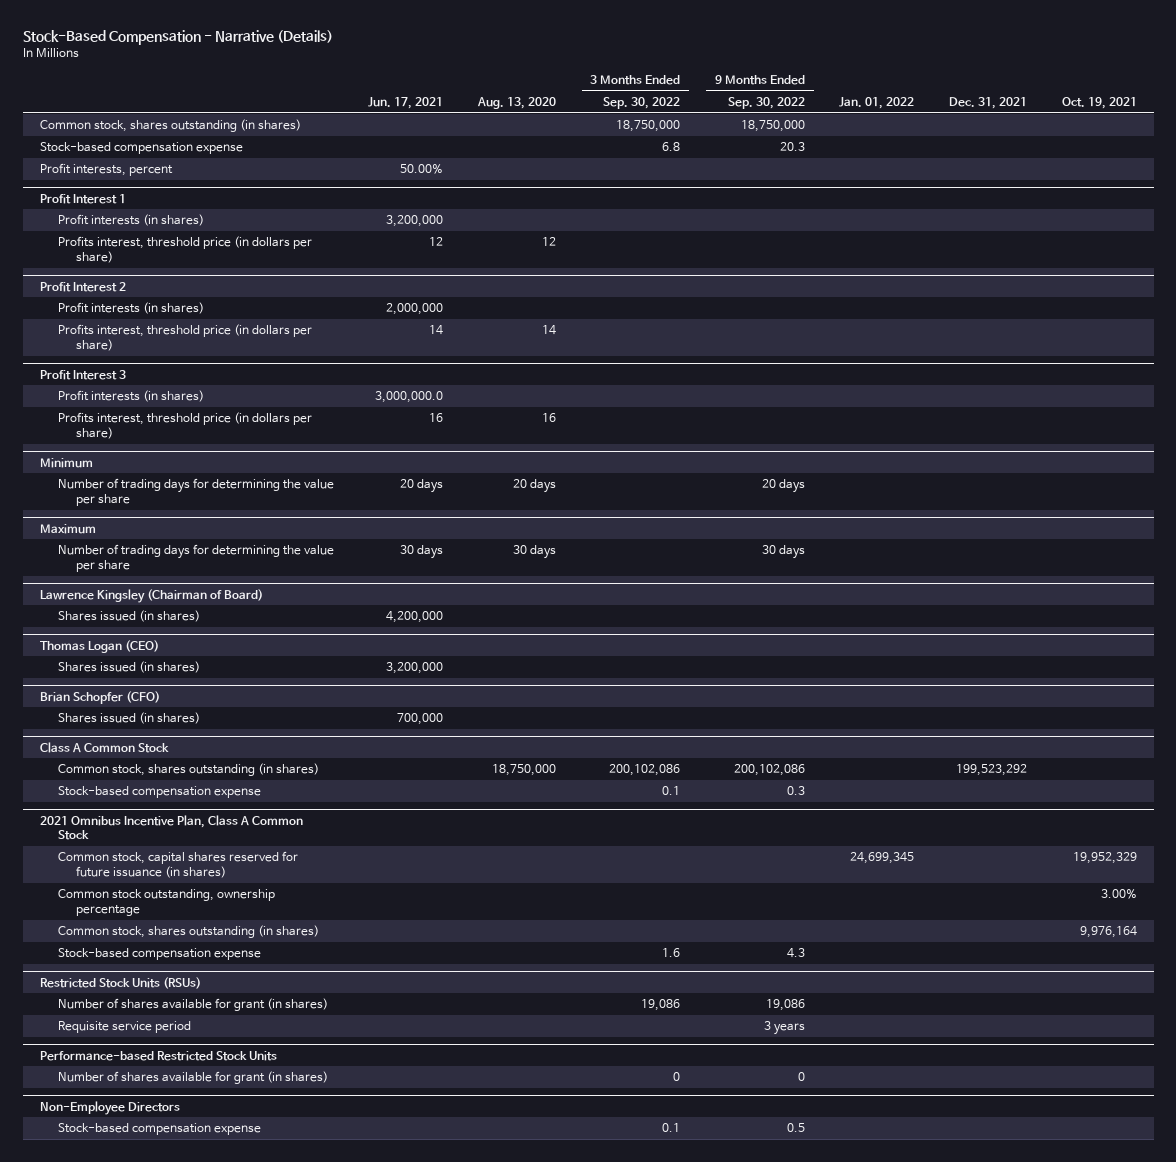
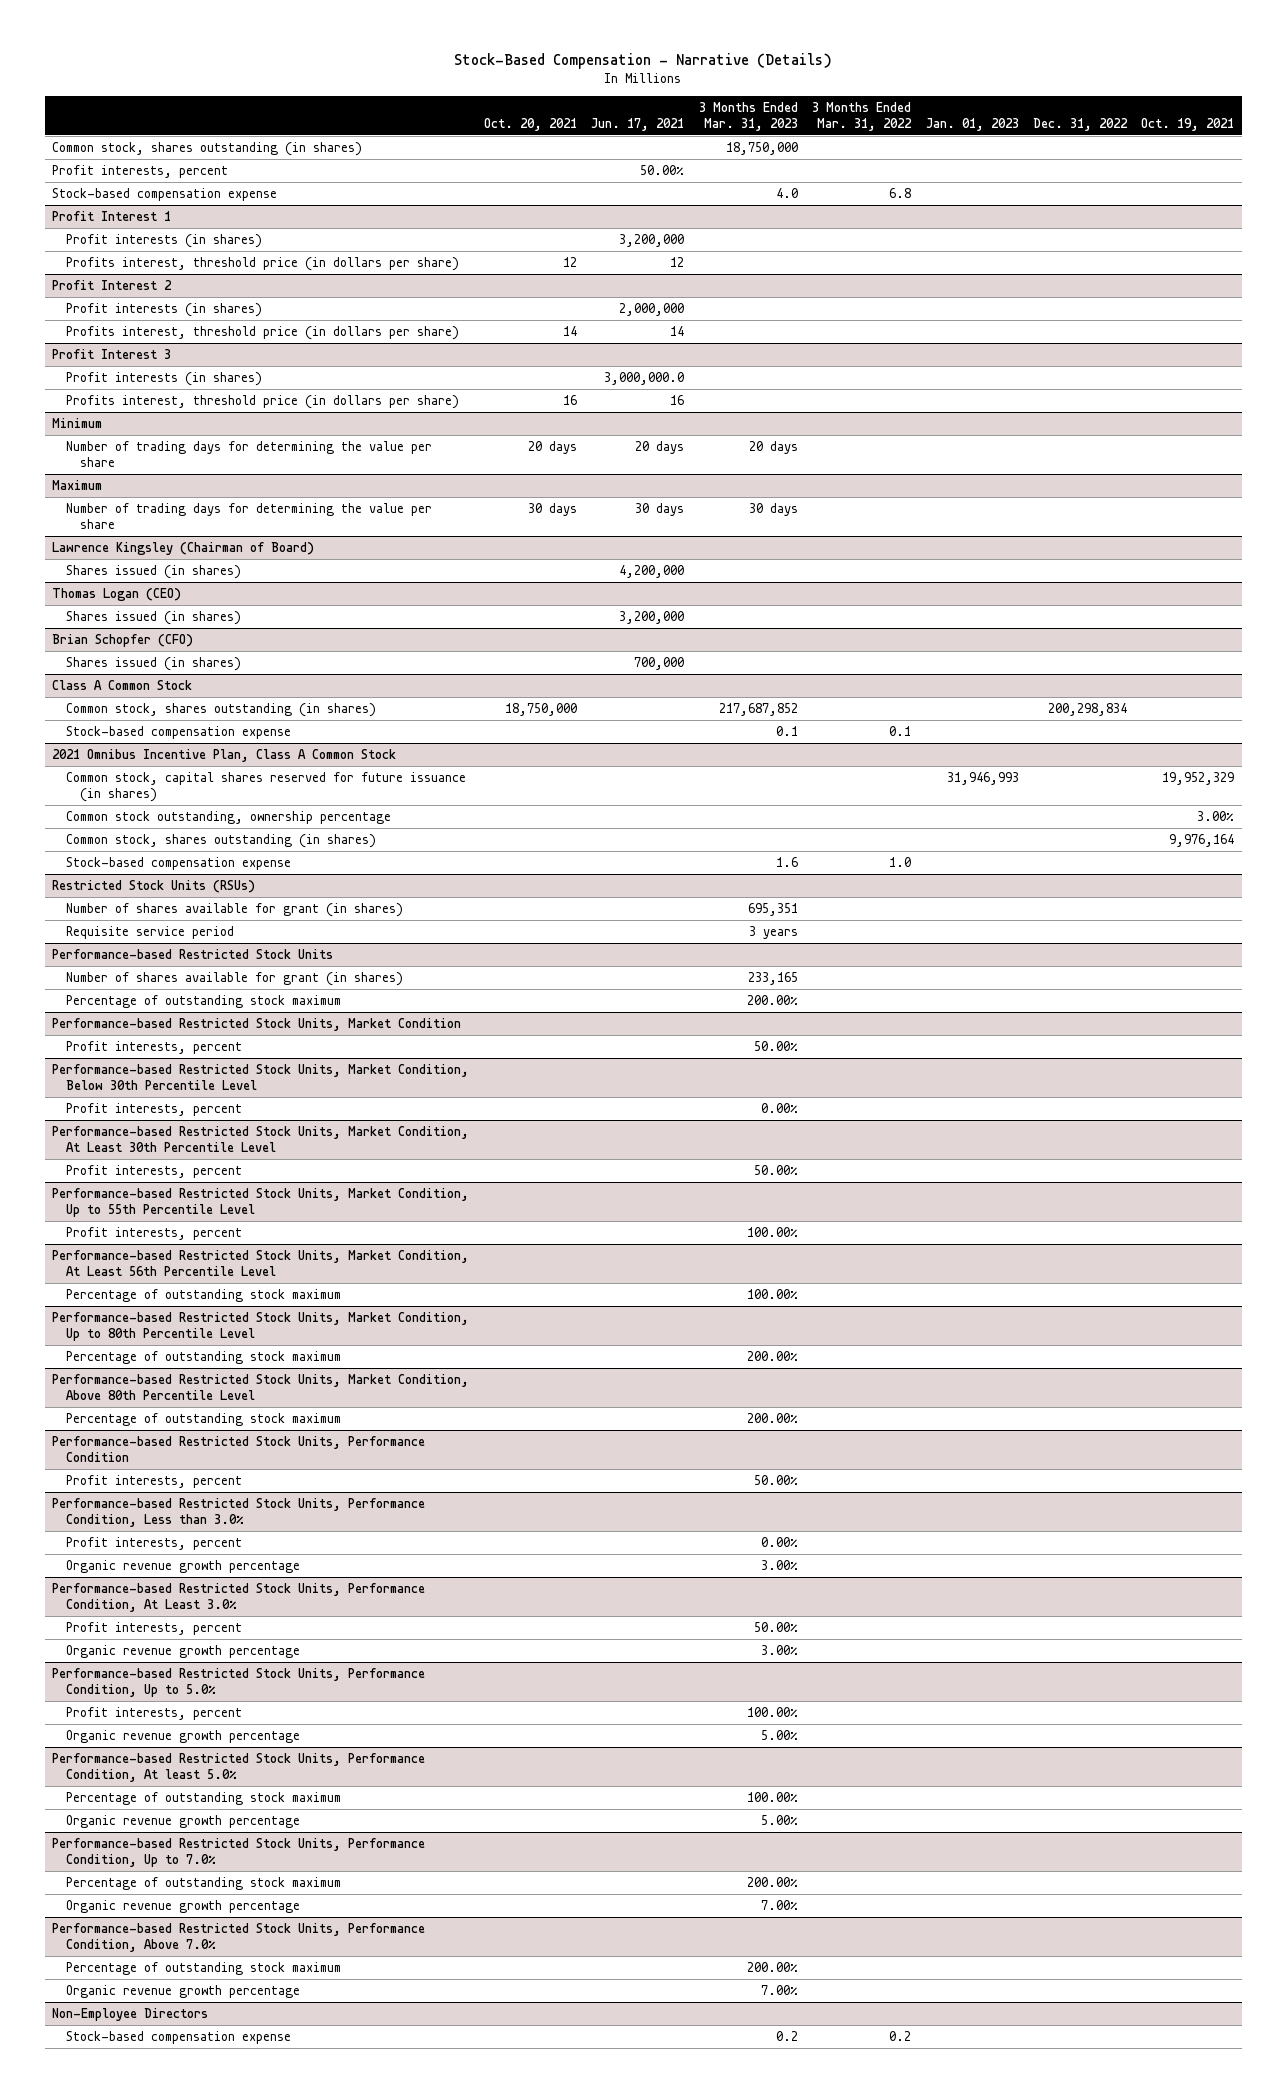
- | Jun. 17, 2021 | Aug. 13, 2020 | 3 Months Ended Sep. 30, 2022 | 9 Months Ended Sep. 30, 2022 | Jan. 01, 2022 | Dec. 31, 2021 | Oct. 19, 2021
+ | Oct. 20, 2021 | Jun. 17, 2021 | 3 Months Ended Mar. 31, 2023 | 3 Months Ended Mar. 31, 2022 | Jan. 01, 2023 | Dec. 31, 2022 | Oct. 19, 2021
moved down: Stock-based compensation expense | | | 4.0 | 6.8 | | |
@ Performance-based Restricted Stock Units
+ Percentage of outstanding stock maximum | | | 200.00% | | | |
+ Performance-based Restricted Stock Units, Market Condition
+ Profit interests, percent | | | 50.00% | | | |
+ Performance-based Restricted Stock Units, Market Condition, Below 30th Percentile Level
+ Profit interests, percent | | | 0.00% | | | |
+ Performance-based Restricted Stock Units, Market Condition, At Least 30th Percentile Level
+ Profit interests, percent | | | 50.00% | | | |
+ Performance-based Restricted Stock Units, Market Condition, Up to 55th Percentile Level
+ Profit interests, percent | | | 100.00% | | | |
+ Performance-based Restricted Stock Units, Market Condition, At Least 56th Percentile Level
+ Percentage of outstanding stock maximum | | | 100.00% | | | |
+ Performance-based Restricted Stock Units, Market Condition, Up to 80th Percentile Level
+ Percentage of outstanding stock maximum | | | 200.00% | | | |
+ Performance-based Restricted Stock Units, Market Condition, Above 80th Percentile Level
+ Percentage of outstanding stock maximum | | | 200.00% | | | |
+ Performance-based Restricted Stock Units, Performance Condition
+ Profit interests, percent | | | 50.00% | | | |
+ Performance-based Restricted Stock Units, Performance Condition, Less than 3.0%
+ Profit interests, percent | | | 0.00% | | | |
+ Organic revenue growth percentage | | | 3.00% | | | |
+ Performance-based Restricted Stock Units, Performance Condition, At Least 3.0%
+ Profit interests, percent | | | 50.00% | | | |
+ Organic revenue growth percentage | | | 3.00% | | | |
+ Performance-based Restricted Stock Units, Performance Condition, Up to 5.0%
+ Profit interests, percent | | | 100.00% | | | |
+ Organic revenue growth percentage | | | 5.00% | | | |
+ Performance-based Restricted Stock Units, Performance Condition, At least 5.0%
+ Percentage of outstanding stock maximum | | | 100.00% | | | |
+ Organic revenue growth percentage | | | 5.00% | | | |
+ Performance-based Restricted Stock Units, Performance Condition, Up to 7.0%
+ Percentage of outstanding stock maximum | | | 200.00% | | | |
+ Organic revenue growth percentage | | | 7.00% | | | |
+ Performance-based Restricted Stock Units, Performance Condition, Above 7.0%
+ Percentage of outstanding stock maximum | | | 200.00% | | | |
+ Organic revenue growth percentage | | | 7.00% | | | |

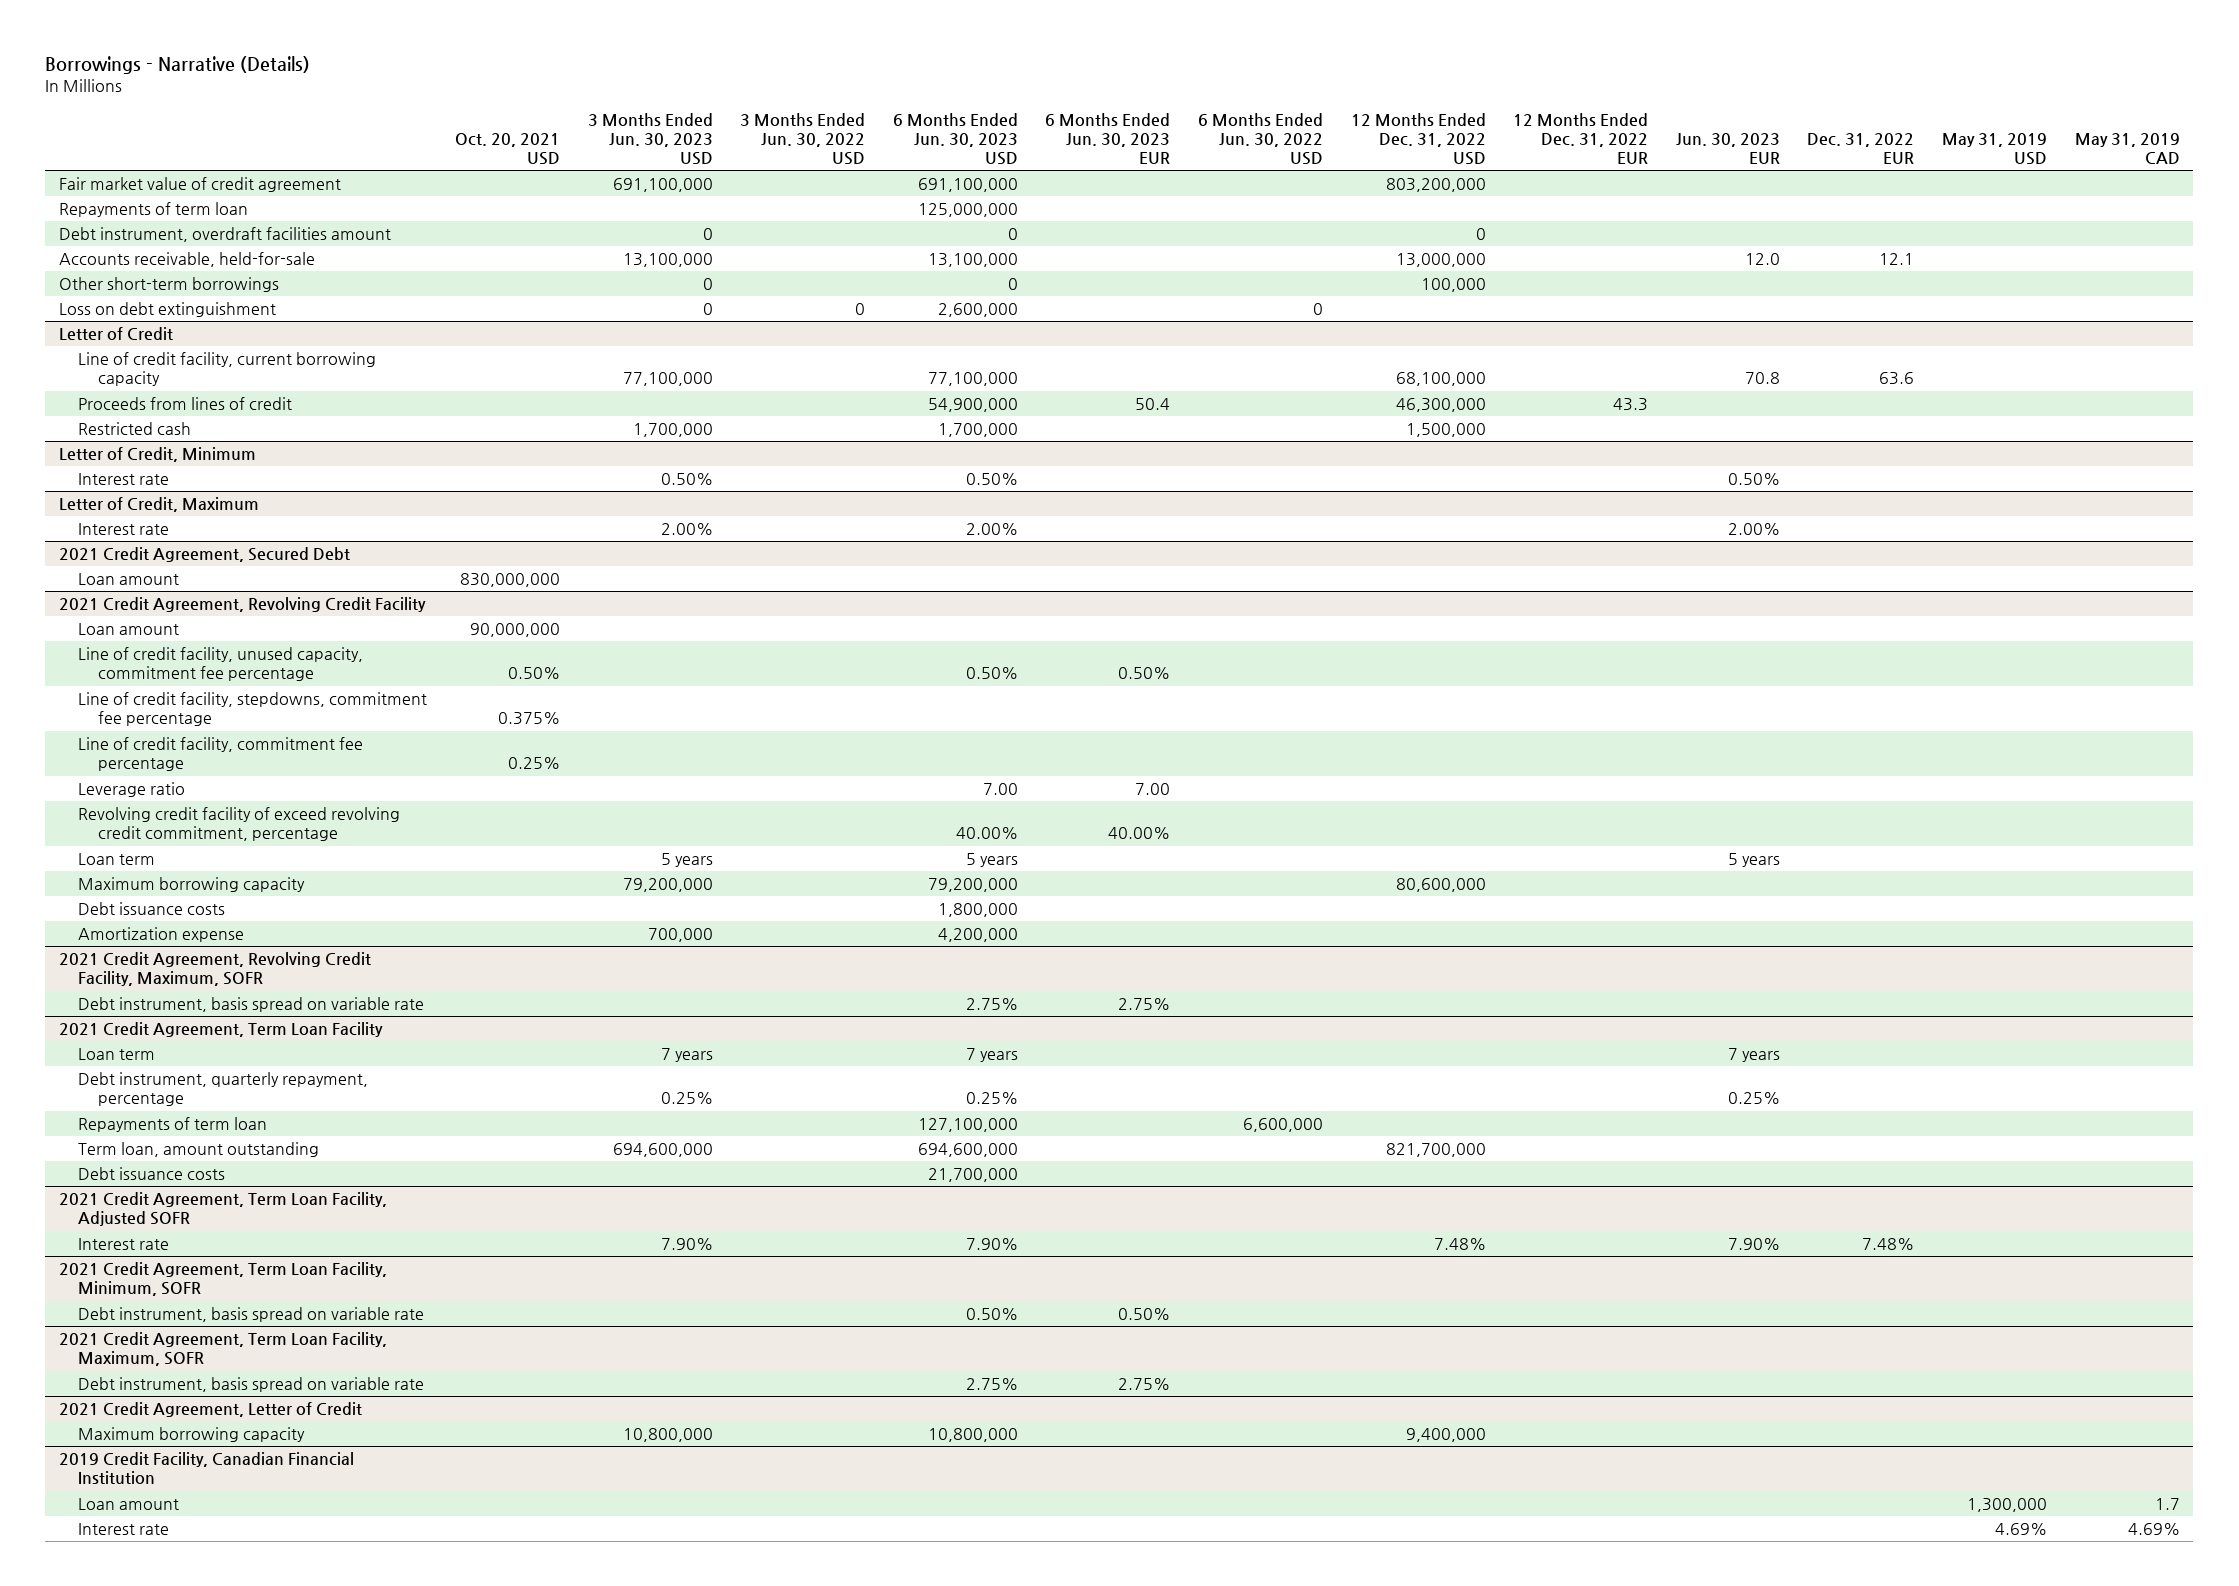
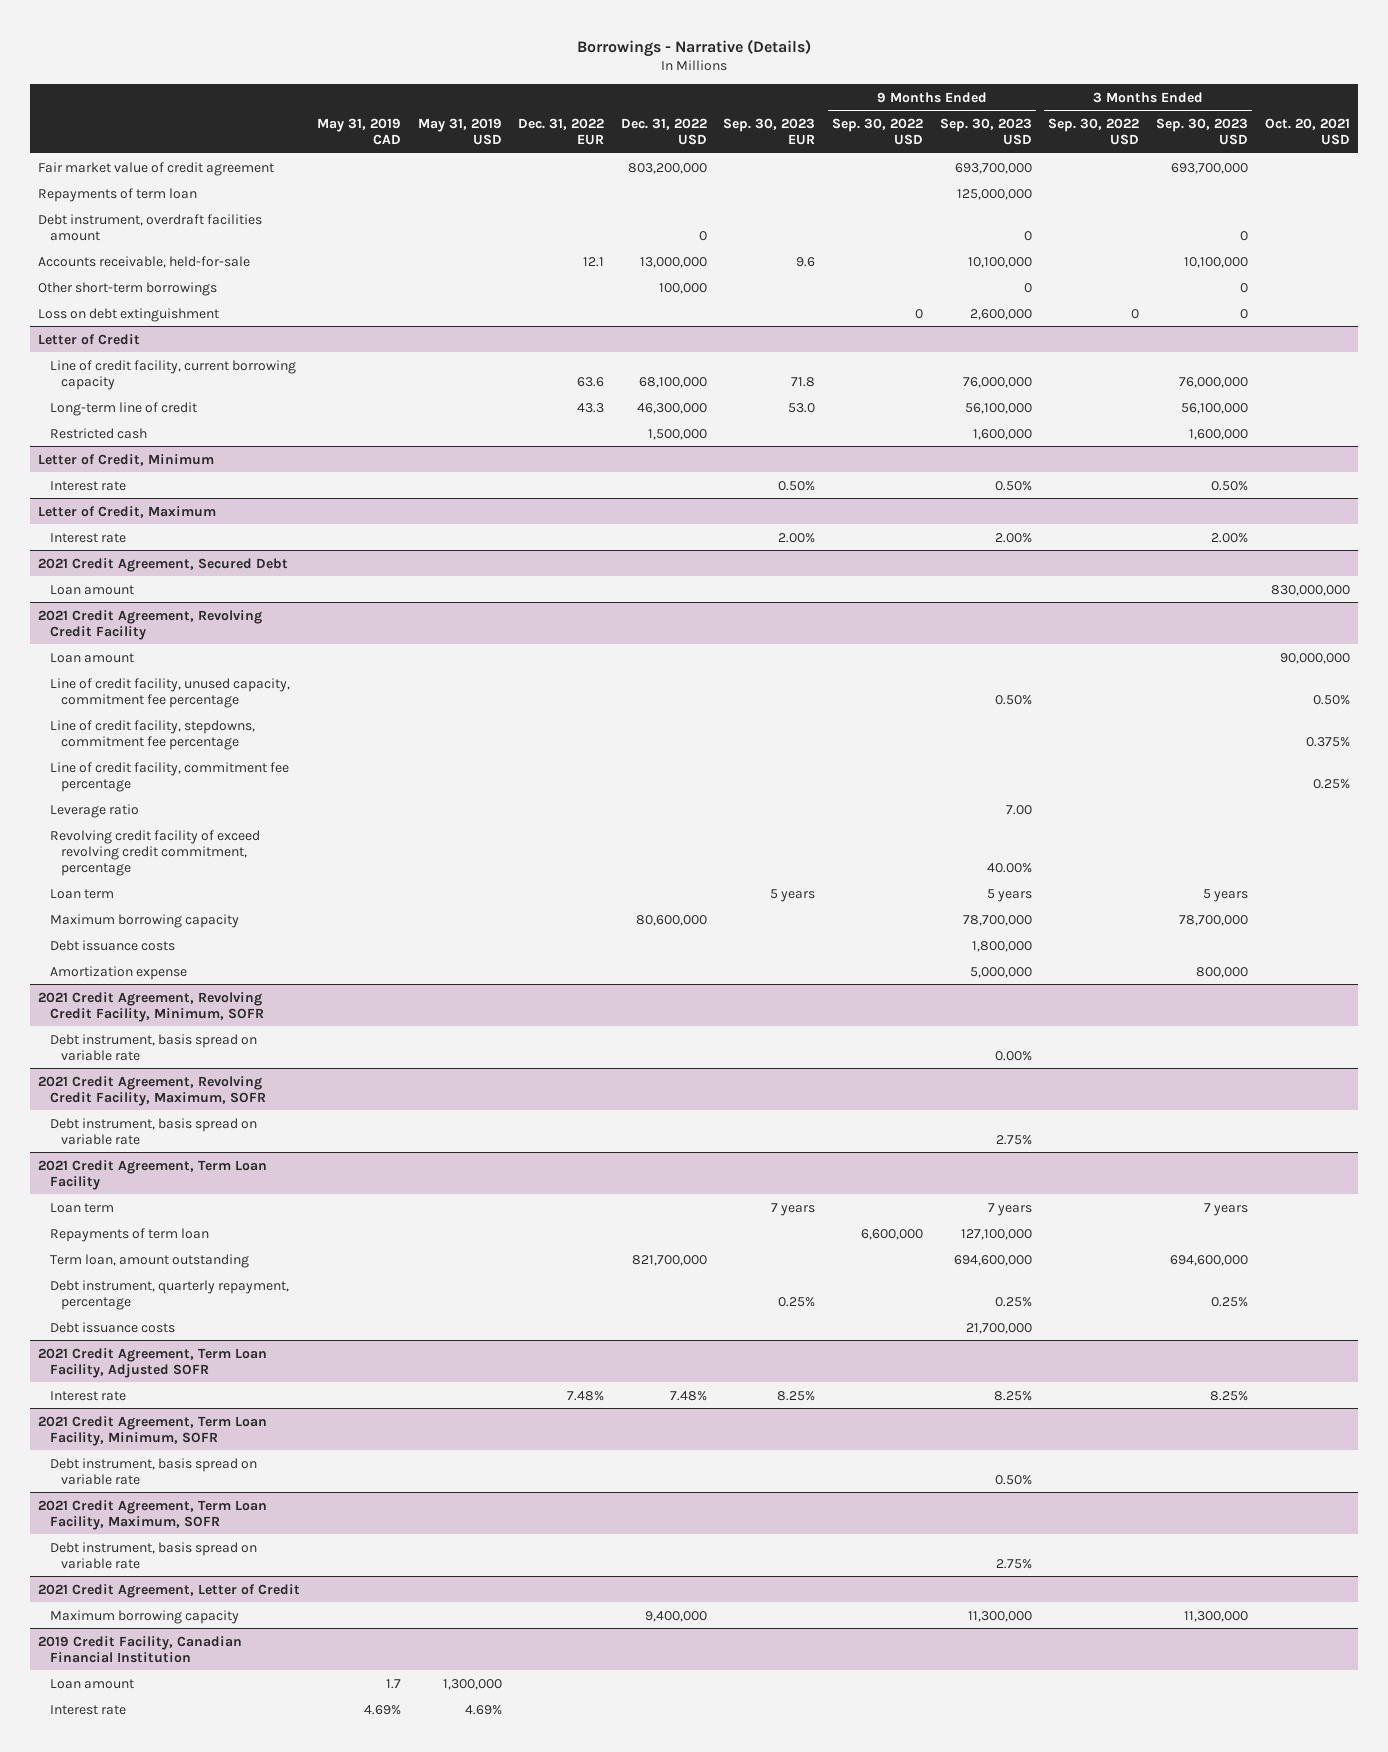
- | Oct. 20, 2021 USD | 3 Months Ended Jun. 30, 2023 USD | 3 Months Ended Jun. 30, 2022 USD | 6 Months Ended Jun. 30, 2023 USD | 6 Months Ended Jun. 30, 2023 EUR | 6 Months Ended Jun. 30, 2022 USD | 12 Months Ended Dec. 31, 2022 USD | 12 Months Ended Dec. 31, 2022 EUR | Jun. 30, 2023 EUR | Dec. 31, 2022 EUR | May 31, 2019 USD | May 31, 2019 CAD
+ | May 31, 2019 CAD | May 31, 2019 USD | Dec. 31, 2022 EUR | Dec. 31, 2022 USD | Sep. 30, 2023 EUR | 9 Months Ended Sep. 30, 2022 USD | 9 Months Ended Sep. 30, 2023 USD | 3 Months Ended Sep. 30, 2022 USD | 3 Months Ended Sep. 30, 2023 USD | Oct. 20, 2021 USD
@ Letter of Credit
- Proceeds from lines of credit | | | | 54,900,000 | 50.4 | | 46,300,000 | 43.3 | | | |
+ Long-term line of credit | | | 43.3 | 46,300,000 | 53.0 | | 56,100,000 | | 56,100,000 |
+ 2021 Credit Agreement, Revolving Credit Facility, Minimum, SOFR
+ Debt instrument, basis spread on variable rate | | | | | | | 0.00% | | |
@ 2021 Credit Agreement, Term Loan Facility
moved down: Debt instrument, quarterly repayment, percentage | | | | | 0.25% | | 0.25% | | 0.25% |

